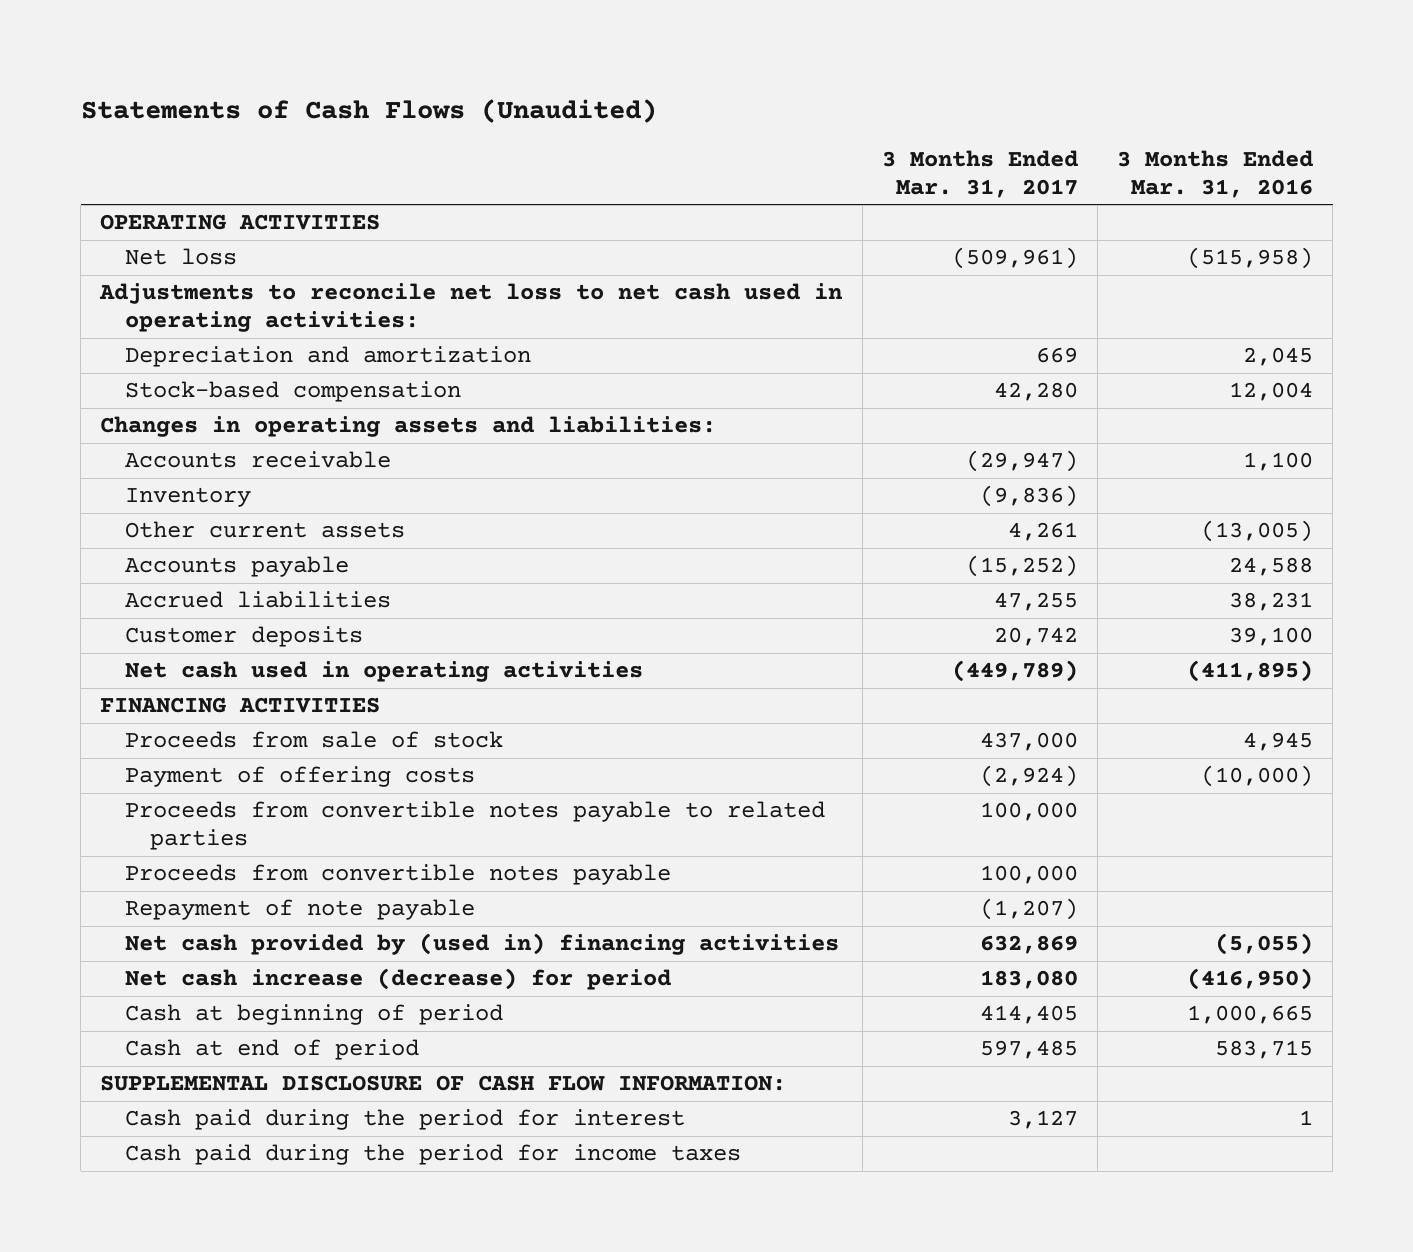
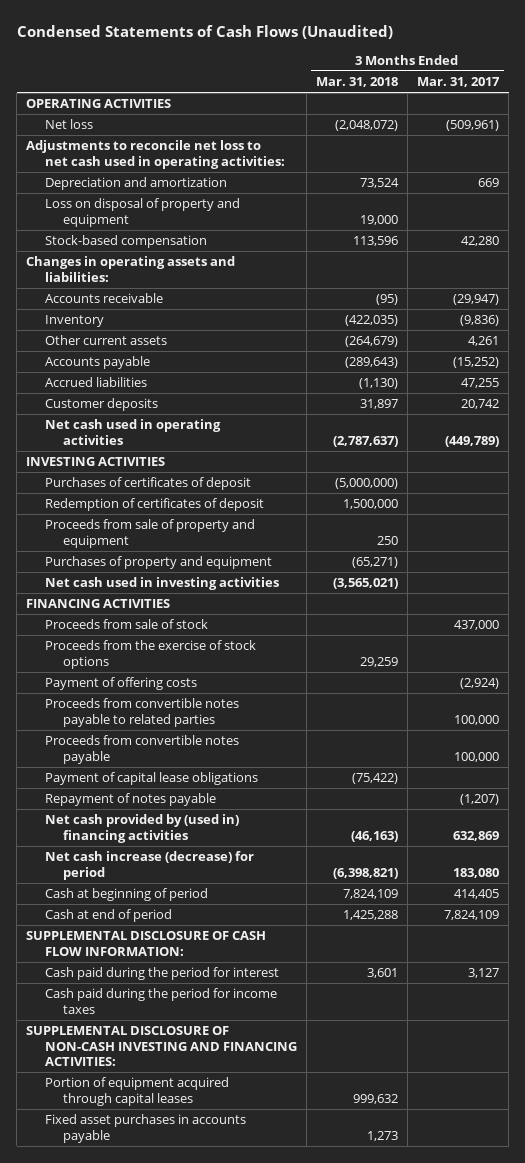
- Statements of Cash Flows (Unaudited)
+ Condensed Statements of Cash Flows (Unaudited)
- | 3 Months Ended Mar. 31, 2017 | 3 Months Ended Mar. 31, 2016
+ | 3 Months Ended Mar. 31, 2018 | 3 Months Ended Mar. 31, 2017
+ Loss on disposal of property and equipment | 19,000 |
+ INVESTING ACTIVITIES
+ Purchases of certificates of deposit | (5,000,000) |
+ Redemption of certificates of deposit | 1,500,000 |
+ Proceeds from sale of property and equipment | 250 |
+ Purchases of property and equipment | (65,271) |
+ Net cash used in investing activities | (3,565,021) |
+ Proceeds from the exercise of stock options | 29,259 |
- Repayment of note payable | (1,207) |
+ Payment of capital lease obligations | (75,422) |
+ Repayment of notes payable | | (1,207)
- Cash at end of period | 597,485 | 583,715
+ Cash at end of period | 1,425,288 | 7,824,109
+ SUPPLEMENTAL DISCLOSURE OF NON-CASH INVESTING AND FINANCING ACTIVITIES:
+ Portion of equipment acquired through capital leases | 999,632 |
+ Fixed asset purchases in accounts payable | 1,273 |

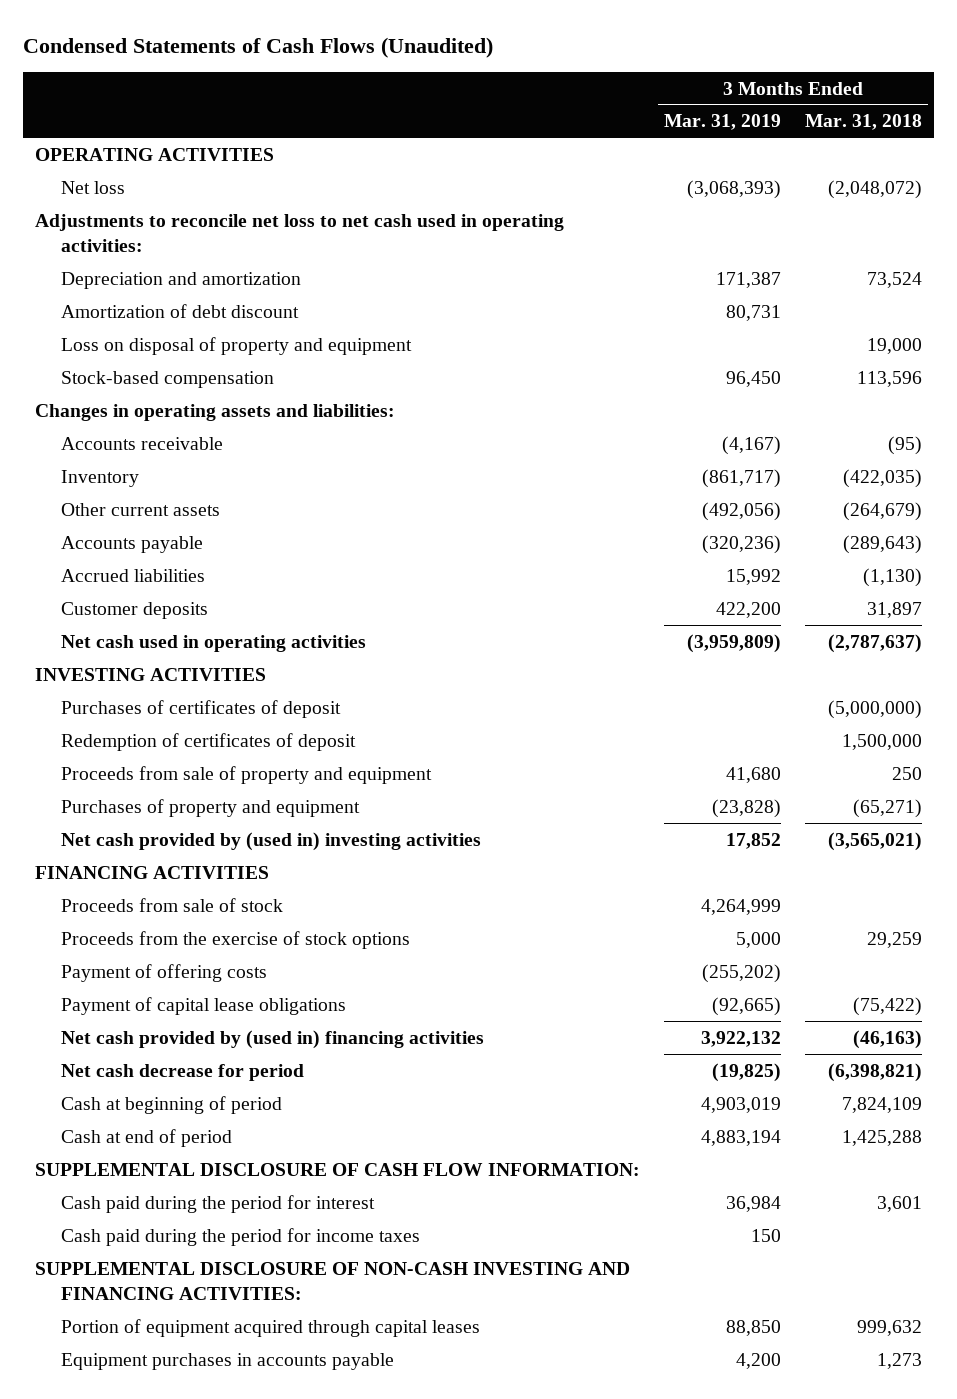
- | 3 Months Ended Mar. 31, 2018 | 3 Months Ended Mar. 31, 2017
+ | 3 Months Ended Mar. 31, 2019 | 3 Months Ended Mar. 31, 2018
+ Amortization of debt discount | 80,731 |
- Net cash used in investing activities | (3,565,021) |
+ Net cash provided by (used in) investing activities | 17,852 | (3,565,021)
- Proceeds from convertible notes payable to related parties | | 100,000
- Proceeds from convertible notes payable | | 100,000
- Repayment of notes payable | | (1,207)
- Net cash increase (decrease) for period | (6,398,821) | 183,080
+ Net cash decrease for period | (19,825) | (6,398,821)
- Fixed asset purchases in accounts payable | 1,273 |
+ Equipment purchases in accounts payable | 4,200 | 1,273

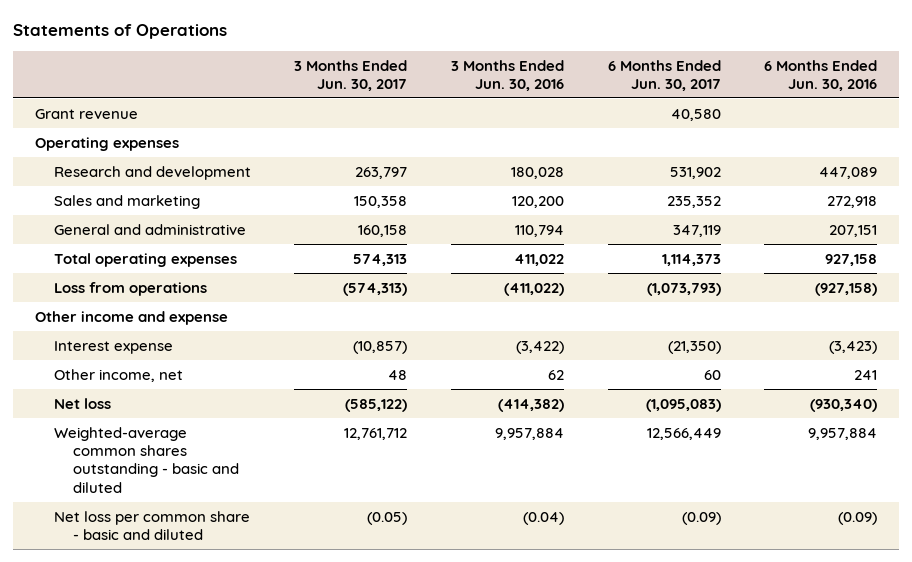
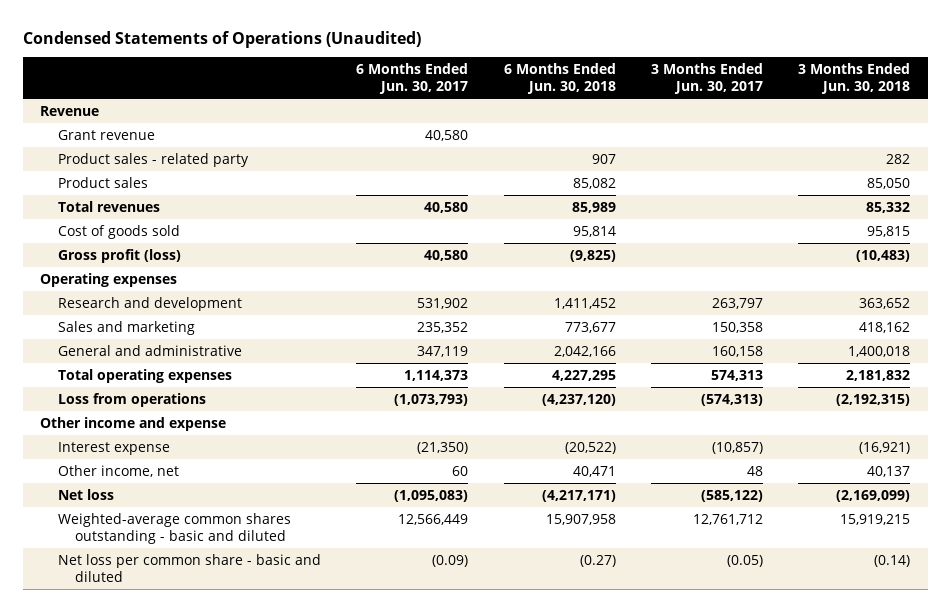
- Statements of Operations
+ Condensed Statements of Operations (Unaudited)
- | 3 Months Ended Jun. 30, 2017 | 3 Months Ended Jun. 30, 2016 | 6 Months Ended Jun. 30, 2017 | 6 Months Ended Jun. 30, 2016
+ | 6 Months Ended Jun. 30, 2017 | 6 Months Ended Jun. 30, 2018 | 3 Months Ended Jun. 30, 2017 | 3 Months Ended Jun. 30, 2018
+ Revenue
+ Product sales - related party | | 907 | | 282
+ Product sales | | 85,082 | | 85,050
+ Total revenues | 40,580 | 85,989 | | 85,332
+ Cost of goods sold | | 95,814 | | 95,815
+ Gross profit (loss) | 40,580 | (9,825) | | (10,483)

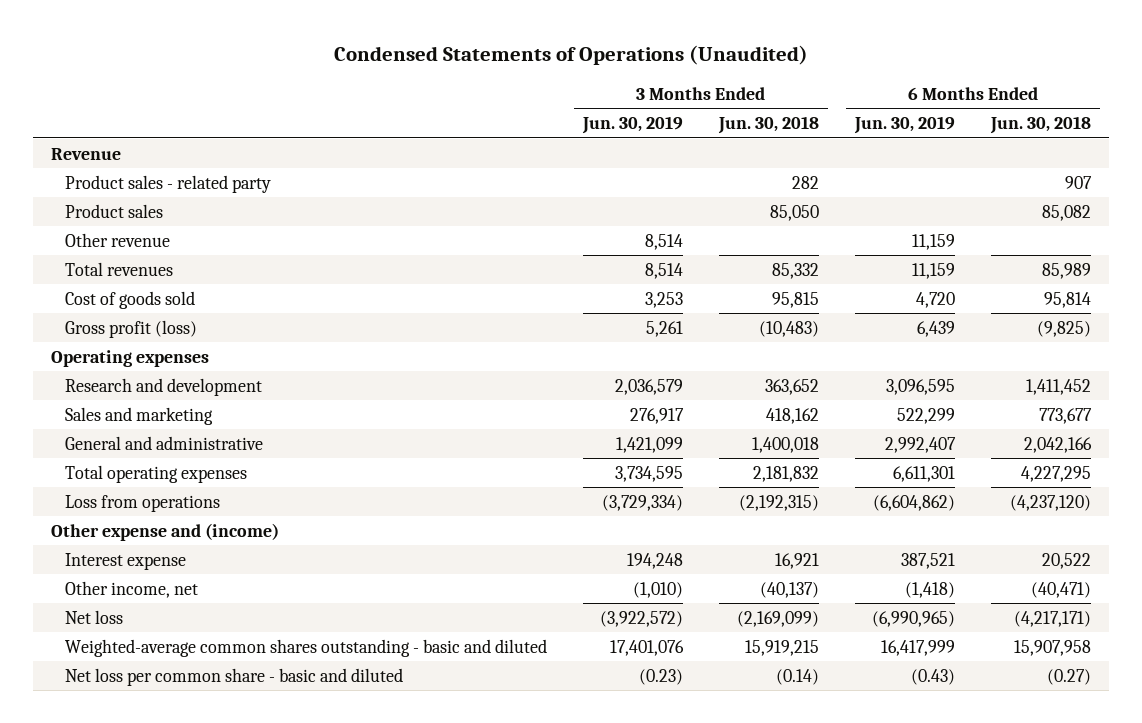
- | 6 Months Ended Jun. 30, 2017 | 6 Months Ended Jun. 30, 2018 | 3 Months Ended Jun. 30, 2017 | 3 Months Ended Jun. 30, 2018
+ | 3 Months Ended Jun. 30, 2019 | 3 Months Ended Jun. 30, 2018 | 6 Months Ended Jun. 30, 2019 | 6 Months Ended Jun. 30, 2018
- Grant revenue | 40,580 | | |
+ Other revenue | 8,514 | | 11,159 |
- Other income and expense
- Interest expense | (21,350) | (20,522) | (10,857) | (16,921)
- Other income, net | 60 | 40,471 | 48 | 40,137
+ Other expense and (income)
+ Interest expense | 194,248 | 16,921 | 387,521 | 20,522
+ Other income, net | (1,010) | (40,137) | (1,418) | (40,471)

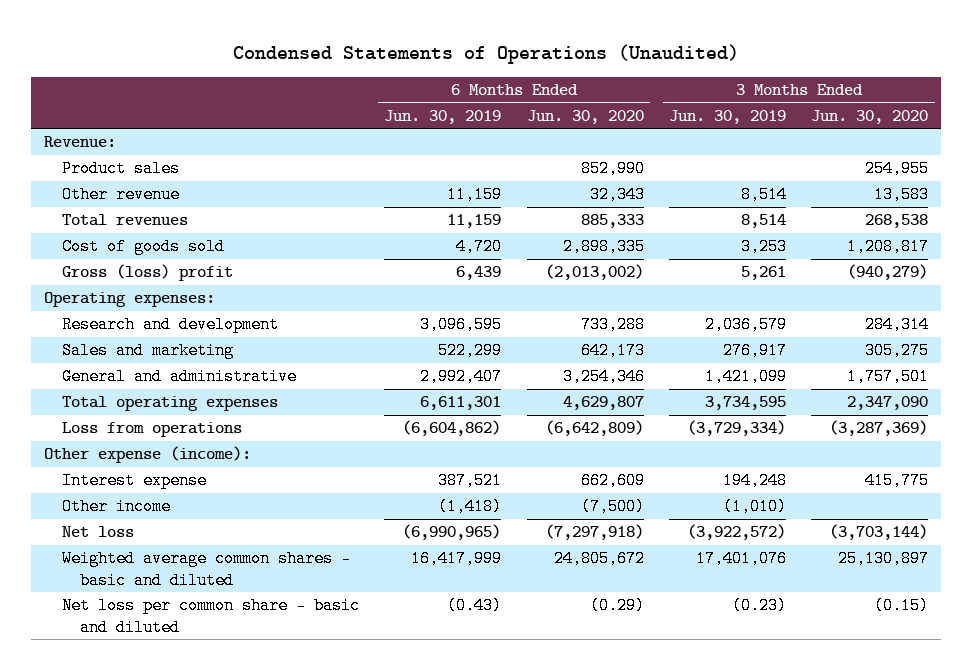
- | 3 Months Ended Jun. 30, 2019 | 3 Months Ended Jun. 30, 2018 | 6 Months Ended Jun. 30, 2019 | 6 Months Ended Jun. 30, 2018
+ | 6 Months Ended Jun. 30, 2019 | 6 Months Ended Jun. 30, 2020 | 3 Months Ended Jun. 30, 2019 | 3 Months Ended Jun. 30, 2020
- Revenue
- Product sales - related party | | 282 | | 907
+ Revenue:
- Gross profit (loss) | 5,261 | (10,483) | 6,439 | (9,825)
- Operating expenses
+ Gross (loss) profit | 6,439 | (2,013,002) | 5,261 | (940,279)
+ Operating expenses:
- Other expense and (income)
+ Other expense (income):
- Other income, net | (1,010) | (40,137) | (1,418) | (40,471)
+ Other income | (1,418) | (7,500) | (1,010) |
- Weighted-average common shares outstanding - basic and diluted | 17,401,076 | 15,919,215 | 16,417,999 | 15,907,958
+ Weighted average common shares - basic and diluted | 16,417,999 | 24,805,672 | 17,401,076 | 25,130,897

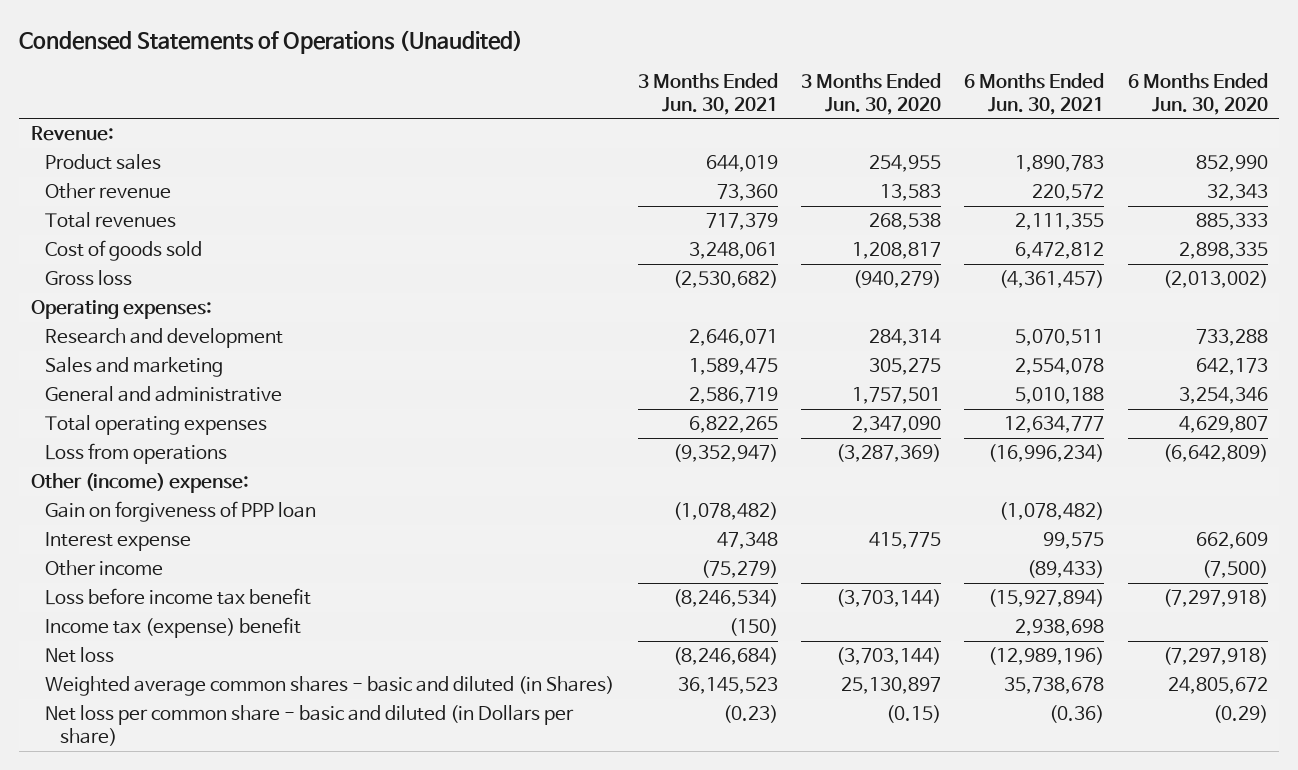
- | 6 Months Ended Jun. 30, 2019 | 6 Months Ended Jun. 30, 2020 | 3 Months Ended Jun. 30, 2019 | 3 Months Ended Jun. 30, 2020
+ | 3 Months Ended Jun. 30, 2021 | 3 Months Ended Jun. 30, 2020 | 6 Months Ended Jun. 30, 2021 | 6 Months Ended Jun. 30, 2020
- Gross (loss) profit | 6,439 | (2,013,002) | 5,261 | (940,279)
+ Gross loss | (2,530,682) | (940,279) | (4,361,457) | (2,013,002)
- Other expense (income):
+ Other (income) expense:
+ Gain on forgiveness of PPP loan | (1,078,482) | | (1,078,482) |
+ Loss before income tax benefit | (8,246,534) | (3,703,144) | (15,927,894) | (7,297,918)
+ Income tax (expense) benefit | (150) | | 2,938,698 |
- Weighted average common shares - basic and diluted | 16,417,999 | 24,805,672 | 17,401,076 | 25,130,897
- Net loss per common share - basic and diluted | (0.43) | (0.29) | (0.23) | (0.15)
+ Weighted average common shares - basic and diluted (in Shares) | 36,145,523 | 25,130,897 | 35,738,678 | 24,805,672
+ Net loss per common share - basic and diluted (in Dollars per share) | (0.23) | (0.15) | (0.36) | (0.29)

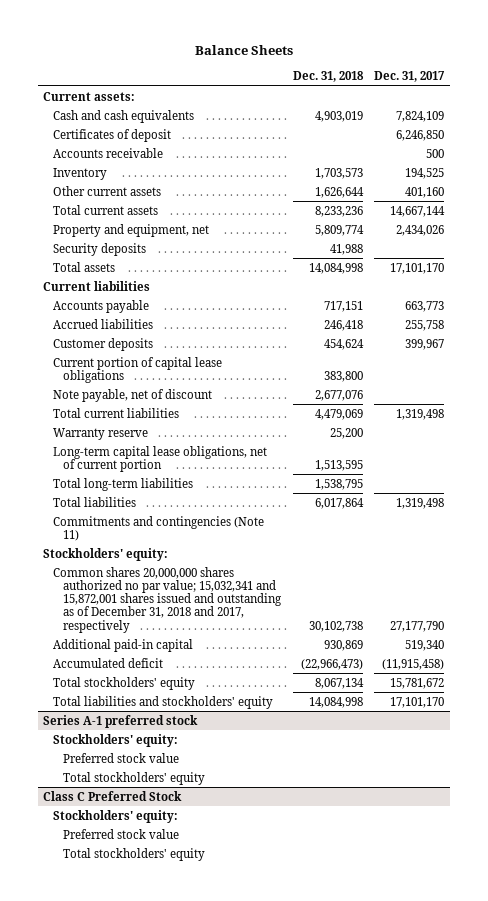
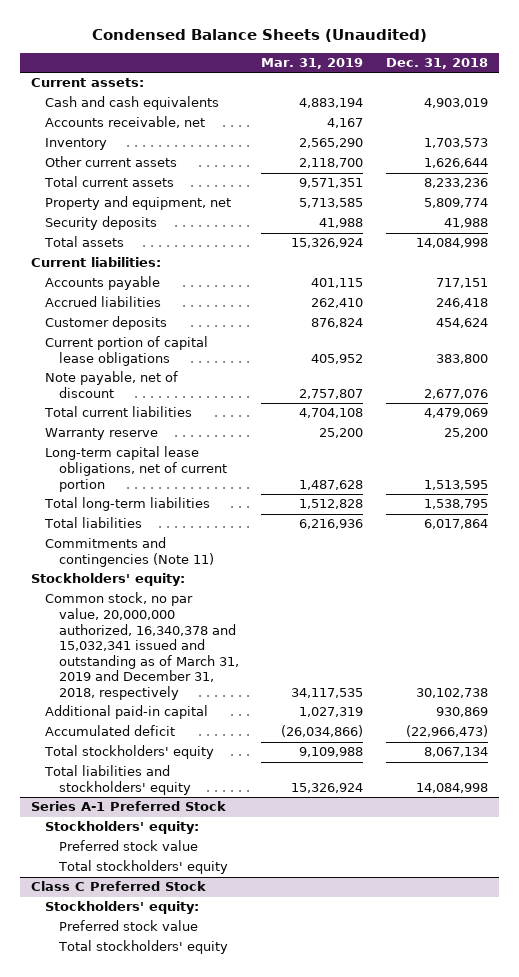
- Balance Sheets
+ Condensed Balance Sheets (Unaudited)
- | Dec. 31, 2018 | Dec. 31, 2017
+ | Mar. 31, 2019 | Dec. 31, 2018
- Certificates of deposit | | 6,246,850
- Accounts receivable | | 500
+ Accounts receivable, net | 4,167 |
- Current liabilities
+ Current liabilities:
- Common shares 20,000,000 shares authorized no par value; 15,032,341 and 15,872,001 shares issued and outstanding as of December 31, 2018 and 2017, respectively | 30,102,738 | 27,177,790
+ Common stock, no par value, 20,000,000 authorized, 16,340,378 and 15,032,341 issued and outstanding as of March 31, 2019 and December 31, 2018, respectively | 34,117,535 | 30,102,738
- Series A-1 preferred stock
+ Series A-1 Preferred Stock

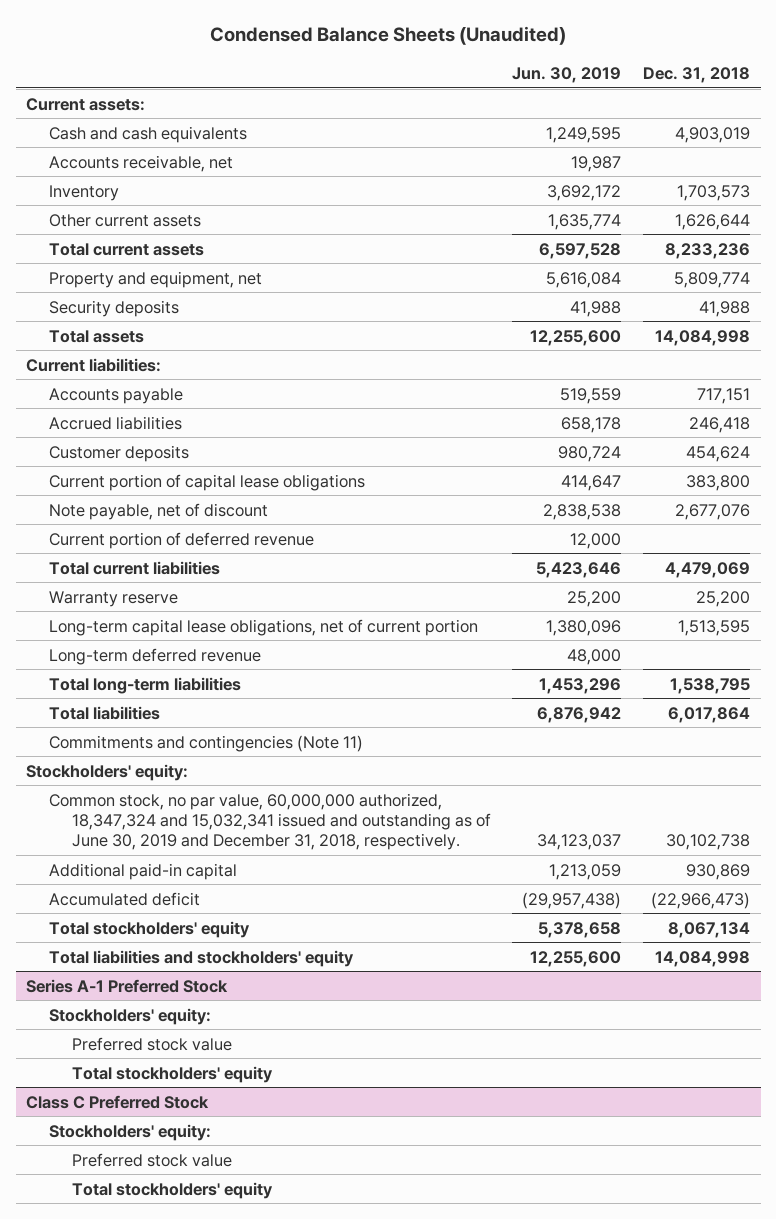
- | Mar. 31, 2019 | Dec. 31, 2018
+ | Jun. 30, 2019 | Dec. 31, 2018
+ Current portion of deferred revenue | 12,000 |
+ Long-term deferred revenue | 48,000 |
- Common stock, no par value, 20,000,000 authorized, 16,340,378 and 15,032,341 issued and outstanding as of March 31, 2019 and December 31, 2018, respectively | 34,117,535 | 30,102,738
+ Common stock, no par value, 60,000,000 authorized, 18,347,324 and 15,032,341 issued and outstanding as of June 30, 2019 and December 31, 2018, respectively. | 34,123,037 | 30,102,738

